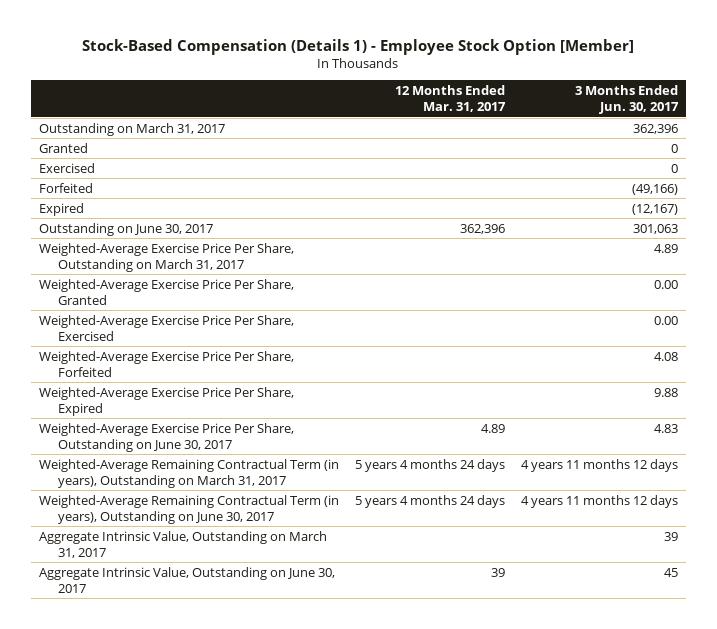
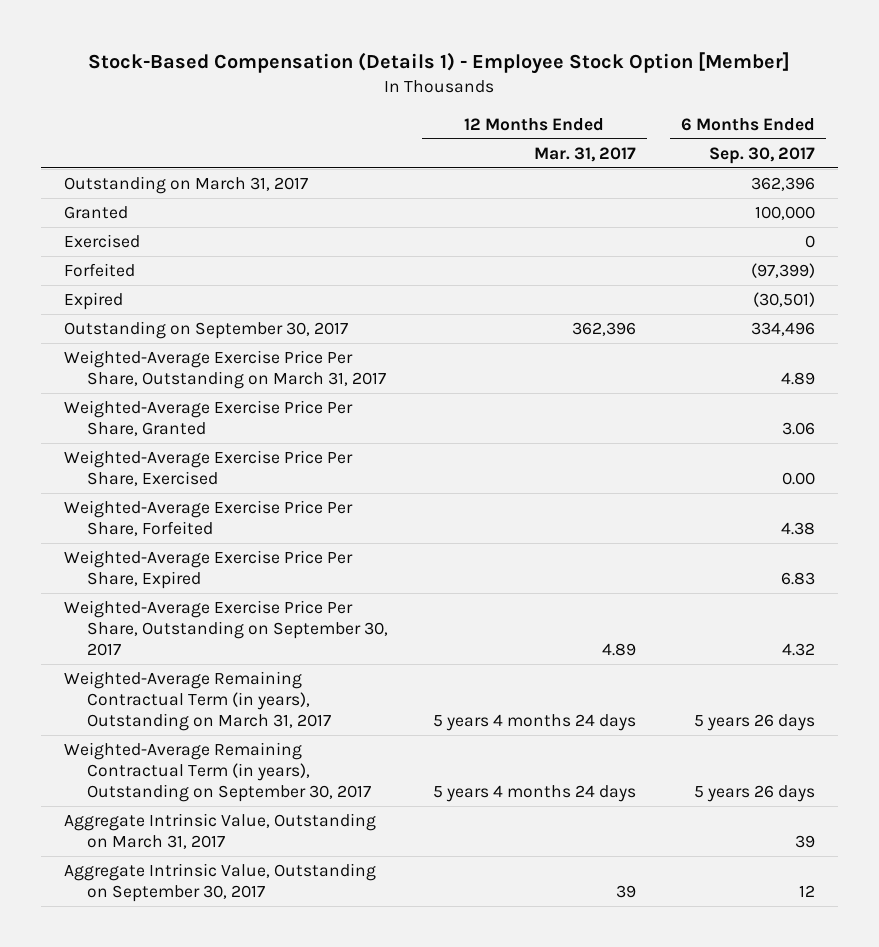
- | 12 Months Ended Mar. 31, 2017 | 3 Months Ended Jun. 30, 2017
+ | 12 Months Ended Mar. 31, 2017 | 6 Months Ended Sep. 30, 2017
- Outstanding on June 30, 2017 | 362,396 | 301,063
+ Outstanding on September 30, 2017 | 362,396 | 334,496
- Weighted-Average Exercise Price Per Share, Outstanding on June 30, 2017 | 4.89 | 4.83
+ Weighted-Average Exercise Price Per Share, Outstanding on September 30, 2017 | 4.89 | 4.32
- Weighted-Average Remaining Contractual Term (in years), Outstanding on June 30, 2017 | 5 years 4 months 24 days | 4 years 11 months 12 days
+ Weighted-Average Remaining Contractual Term (in years), Outstanding on September 30, 2017 | 5 years 4 months 24 days | 5 years 26 days
- Aggregate Intrinsic Value, Outstanding on June 30, 2017 | 39 | 45
+ Aggregate Intrinsic Value, Outstanding on September 30, 2017 | 39 | 12

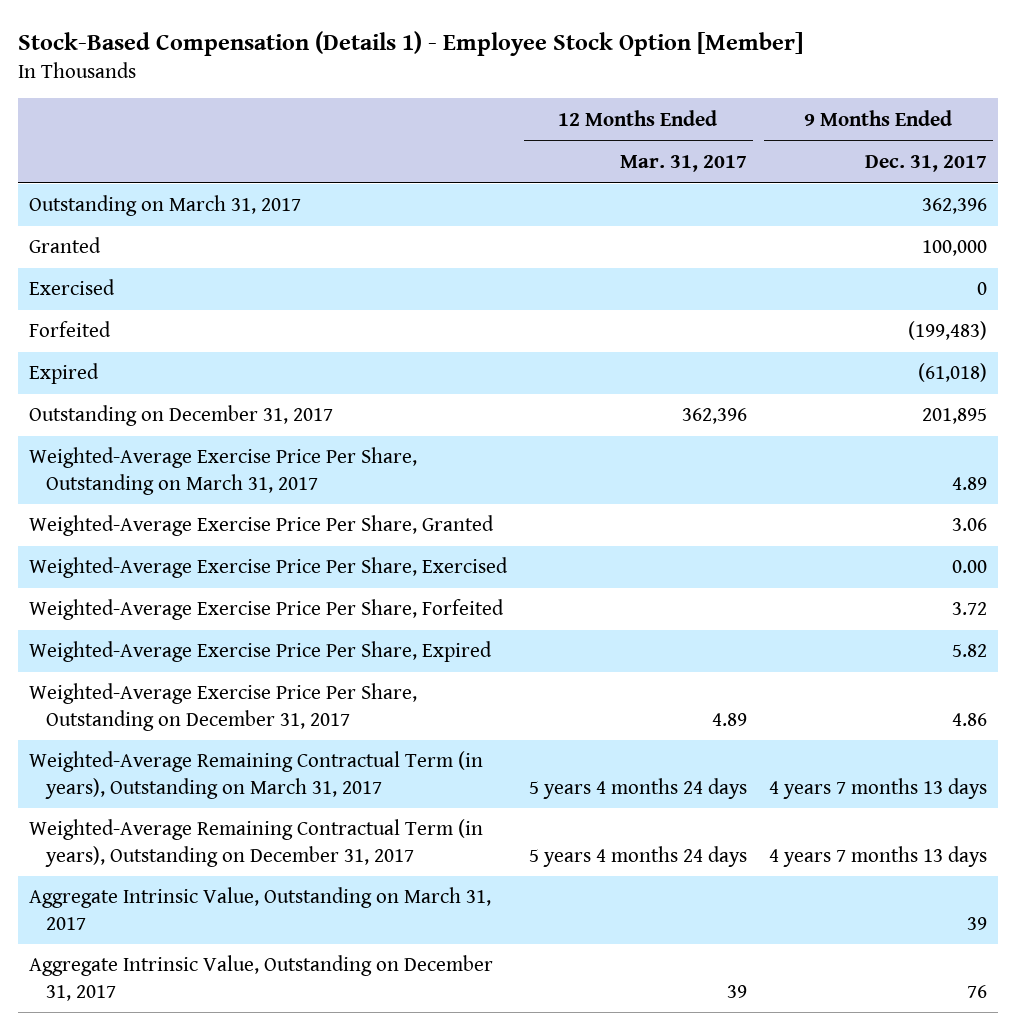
- | 12 Months Ended Mar. 31, 2017 | 6 Months Ended Sep. 30, 2017
+ | 12 Months Ended Mar. 31, 2017 | 9 Months Ended Dec. 31, 2017
- Outstanding on September 30, 2017 | 362,396 | 334,496
+ Outstanding on December 31, 2017 | 362,396 | 201,895
- Weighted-Average Exercise Price Per Share, Outstanding on September 30, 2017 | 4.89 | 4.32
+ Weighted-Average Exercise Price Per Share, Outstanding on December 31, 2017 | 4.89 | 4.86
- Weighted-Average Remaining Contractual Term (in years), Outstanding on September 30, 2017 | 5 years 4 months 24 days | 5 years 26 days
+ Weighted-Average Remaining Contractual Term (in years), Outstanding on December 31, 2017 | 5 years 4 months 24 days | 4 years 7 months 13 days
- Aggregate Intrinsic Value, Outstanding on September 30, 2017 | 39 | 12
+ Aggregate Intrinsic Value, Outstanding on December 31, 2017 | 39 | 76

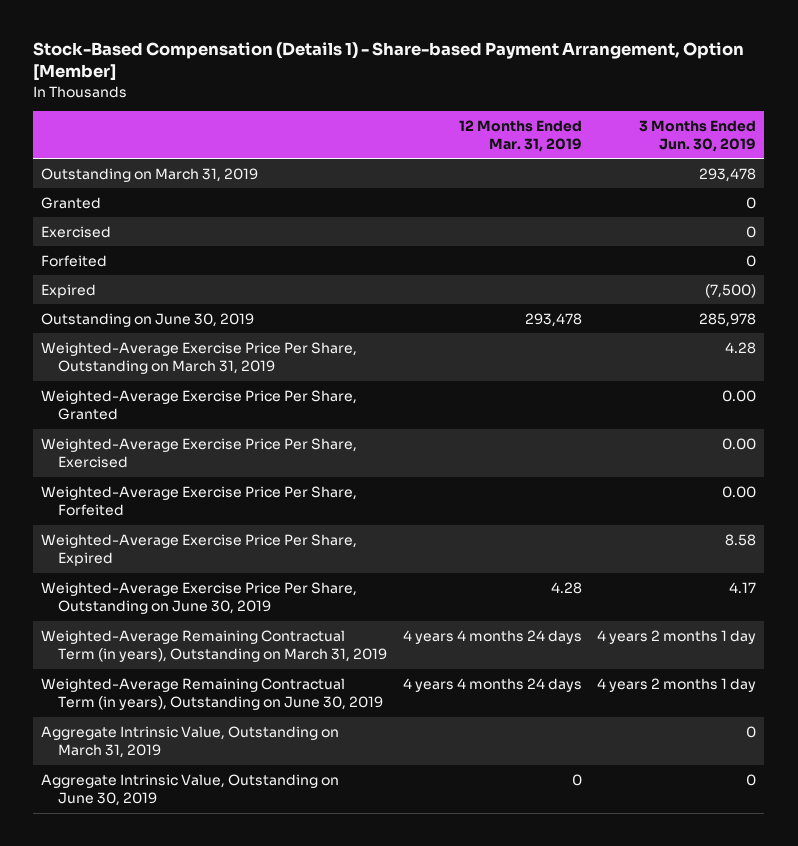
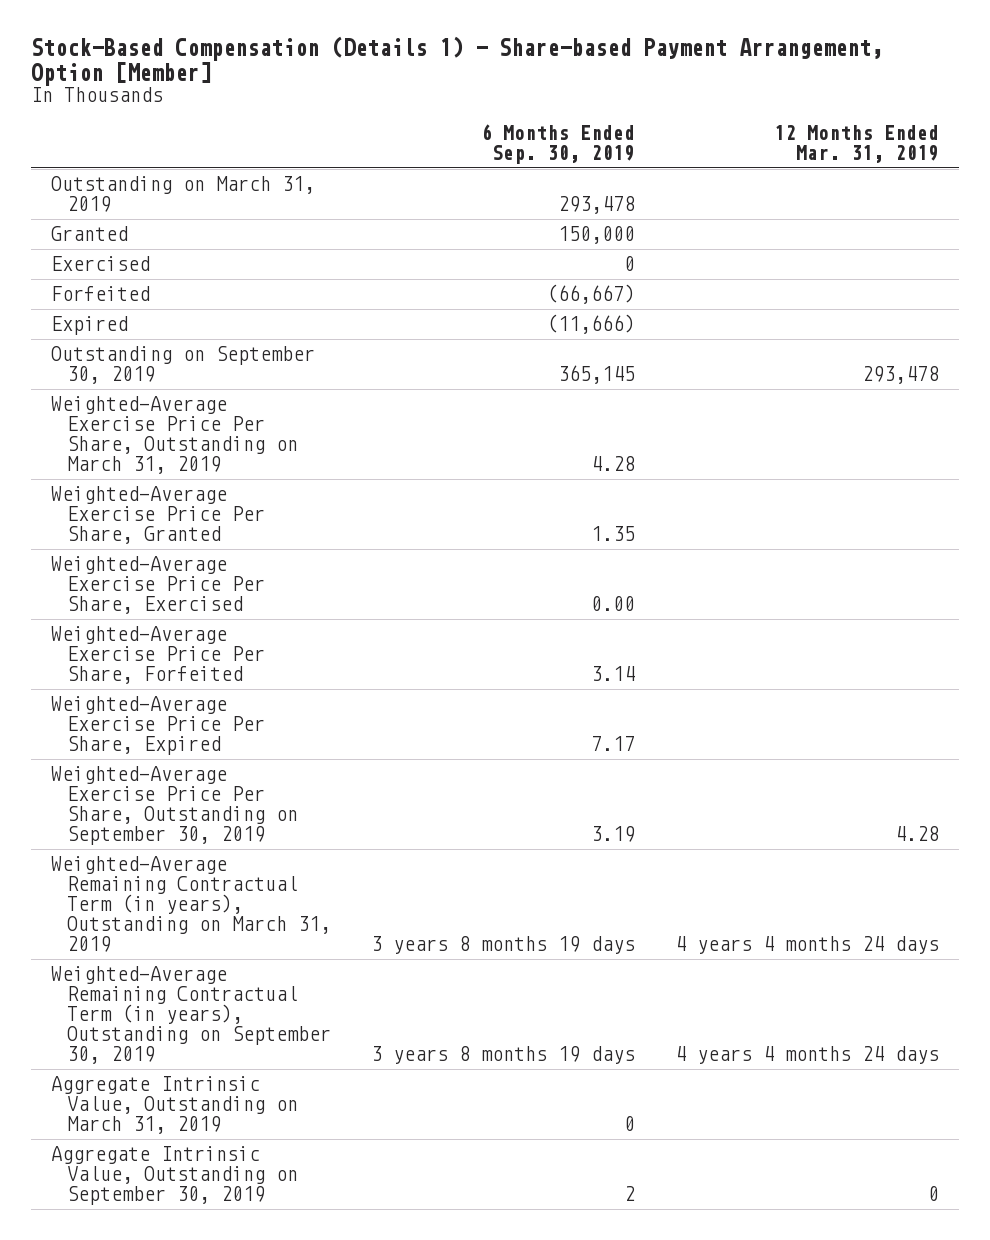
- | 12 Months Ended Mar. 31, 2019 | 3 Months Ended Jun. 30, 2019
+ | 6 Months Ended Sep. 30, 2019 | 12 Months Ended Mar. 31, 2019
- Outstanding on June 30, 2019 | 293,478 | 285,978
+ Outstanding on September 30, 2019 | 365,145 | 293,478
- Weighted-Average Exercise Price Per Share, Outstanding on June 30, 2019 | 4.28 | 4.17
+ Weighted-Average Exercise Price Per Share, Outstanding on September 30, 2019 | 3.19 | 4.28
- Weighted-Average Remaining Contractual Term (in years), Outstanding on June 30, 2019 | 4 years 4 months 24 days | 4 years 2 months 1 day
+ Weighted-Average Remaining Contractual Term (in years), Outstanding on September 30, 2019 | 3 years 8 months 19 days | 4 years 4 months 24 days
- Aggregate Intrinsic Value, Outstanding on June 30, 2019 | 0 | 0
+ Aggregate Intrinsic Value, Outstanding on September 30, 2019 | 2 | 0

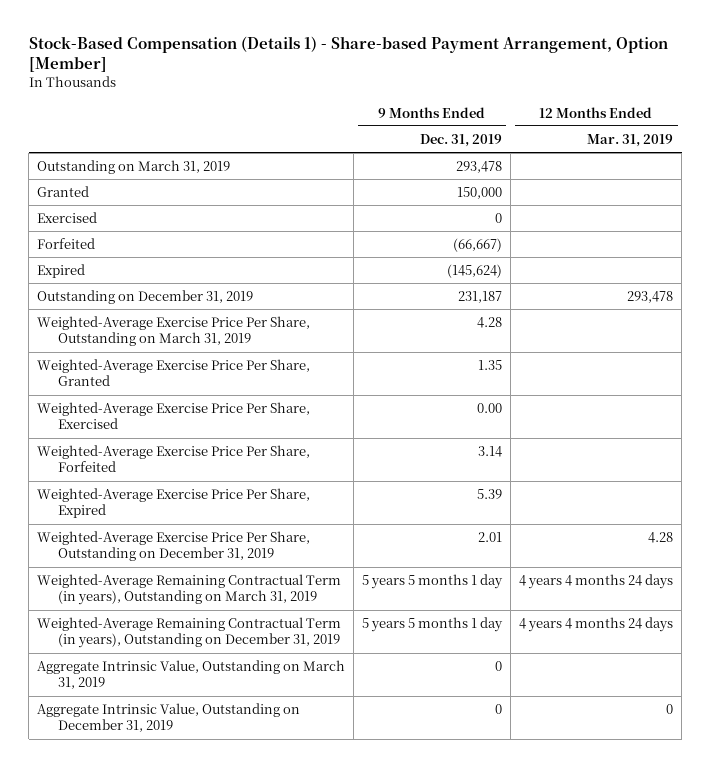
- | 6 Months Ended Sep. 30, 2019 | 12 Months Ended Mar. 31, 2019
+ | 9 Months Ended Dec. 31, 2019 | 12 Months Ended Mar. 31, 2019
- Outstanding on September 30, 2019 | 365,145 | 293,478
+ Outstanding on December 31, 2019 | 231,187 | 293,478
- Weighted-Average Exercise Price Per Share, Outstanding on September 30, 2019 | 3.19 | 4.28
+ Weighted-Average Exercise Price Per Share, Outstanding on December 31, 2019 | 2.01 | 4.28
- Weighted-Average Remaining Contractual Term (in years), Outstanding on September 30, 2019 | 3 years 8 months 19 days | 4 years 4 months 24 days
+ Weighted-Average Remaining Contractual Term (in years), Outstanding on December 31, 2019 | 5 years 5 months 1 day | 4 years 4 months 24 days
- Aggregate Intrinsic Value, Outstanding on September 30, 2019 | 2 | 0
+ Aggregate Intrinsic Value, Outstanding on December 31, 2019 | 0 | 0

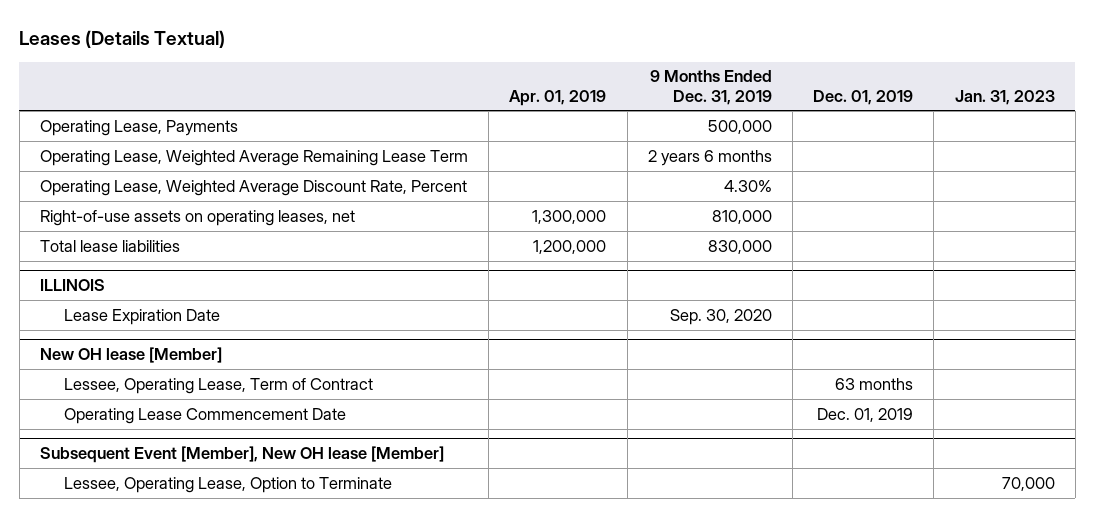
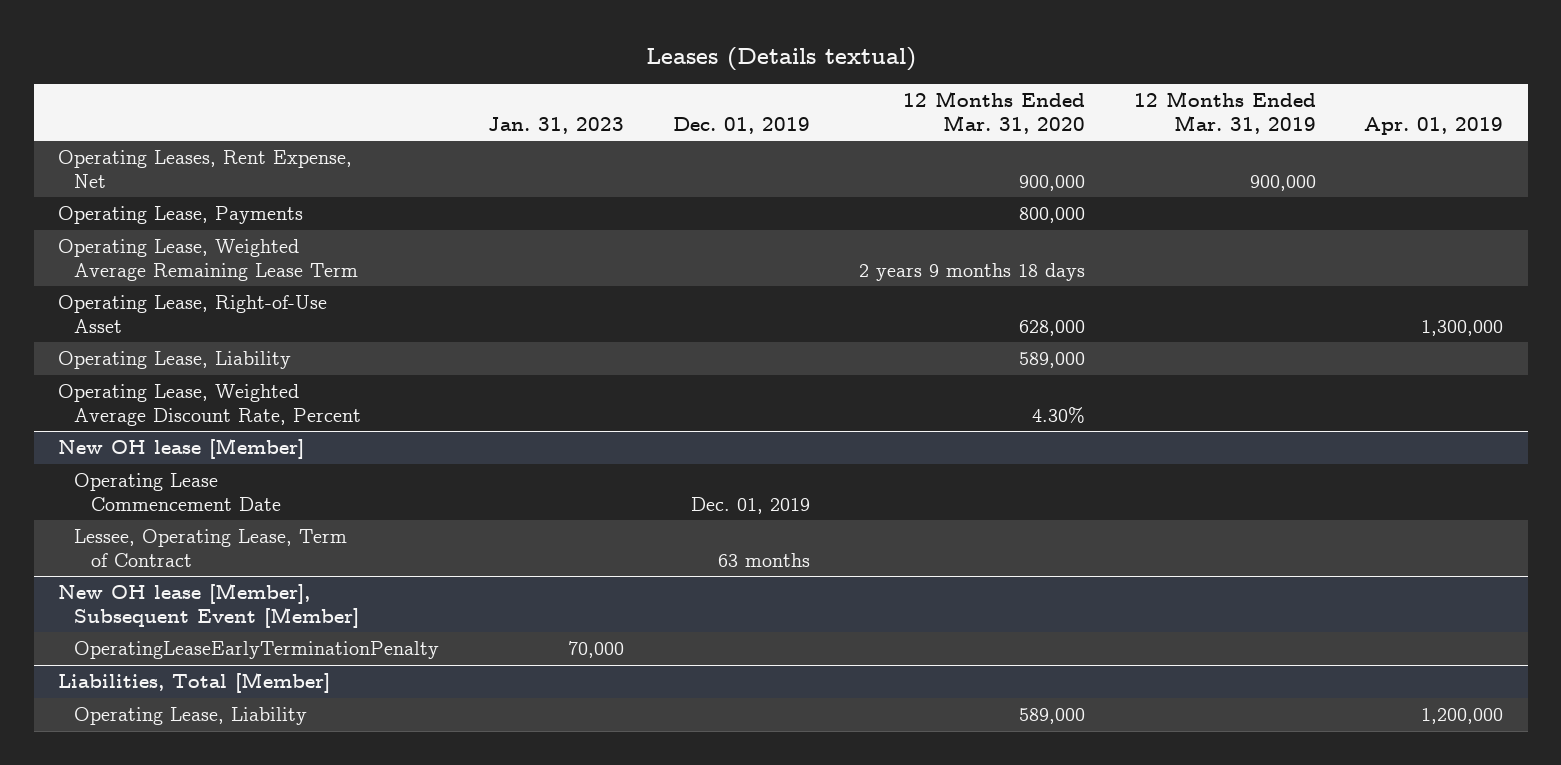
- Leases (Details Textual)
+ Leases (Details textual)
- | Apr. 01, 2019 | 9 Months Ended Dec. 31, 2019 | Dec. 01, 2019 | Jan. 31, 2023
+ | Jan. 31, 2023 | Dec. 01, 2019 | 12 Months Ended Mar. 31, 2020 | 12 Months Ended Mar. 31, 2019 | Apr. 01, 2019
+ Operating Leases, Rent Expense, Net | | | 900,000 | 900,000 |
+ Operating Lease, Right-of-Use Asset | | | 628,000 | | 1,300,000
+ Operating Lease, Liability | | | 589,000 | |
- Right-of-use assets on operating leases, net | 1,300,000 | 810,000 | |
- Total lease liabilities | 1,200,000 | 830,000 | |
- ILLINOIS
- Lease Expiration Date | | Sep. 30, 2020 | |
- Subsequent Event [Member], New OH lease [Member]
- Lessee, Operating Lease, Option to Terminate | | | | 70,000
@ New OH lease [Member]
moved down: Lessee, Operating Lease, Term of Contract | | 63 months | | |
+ New OH lease [Member], Subsequent Event [Member]
+ OperatingLeaseEarlyTerminationPenalty | 70,000 | | | |
+ Liabilities, Total [Member]
+ Operating Lease, Liability | | | 589,000 | | 1,200,000

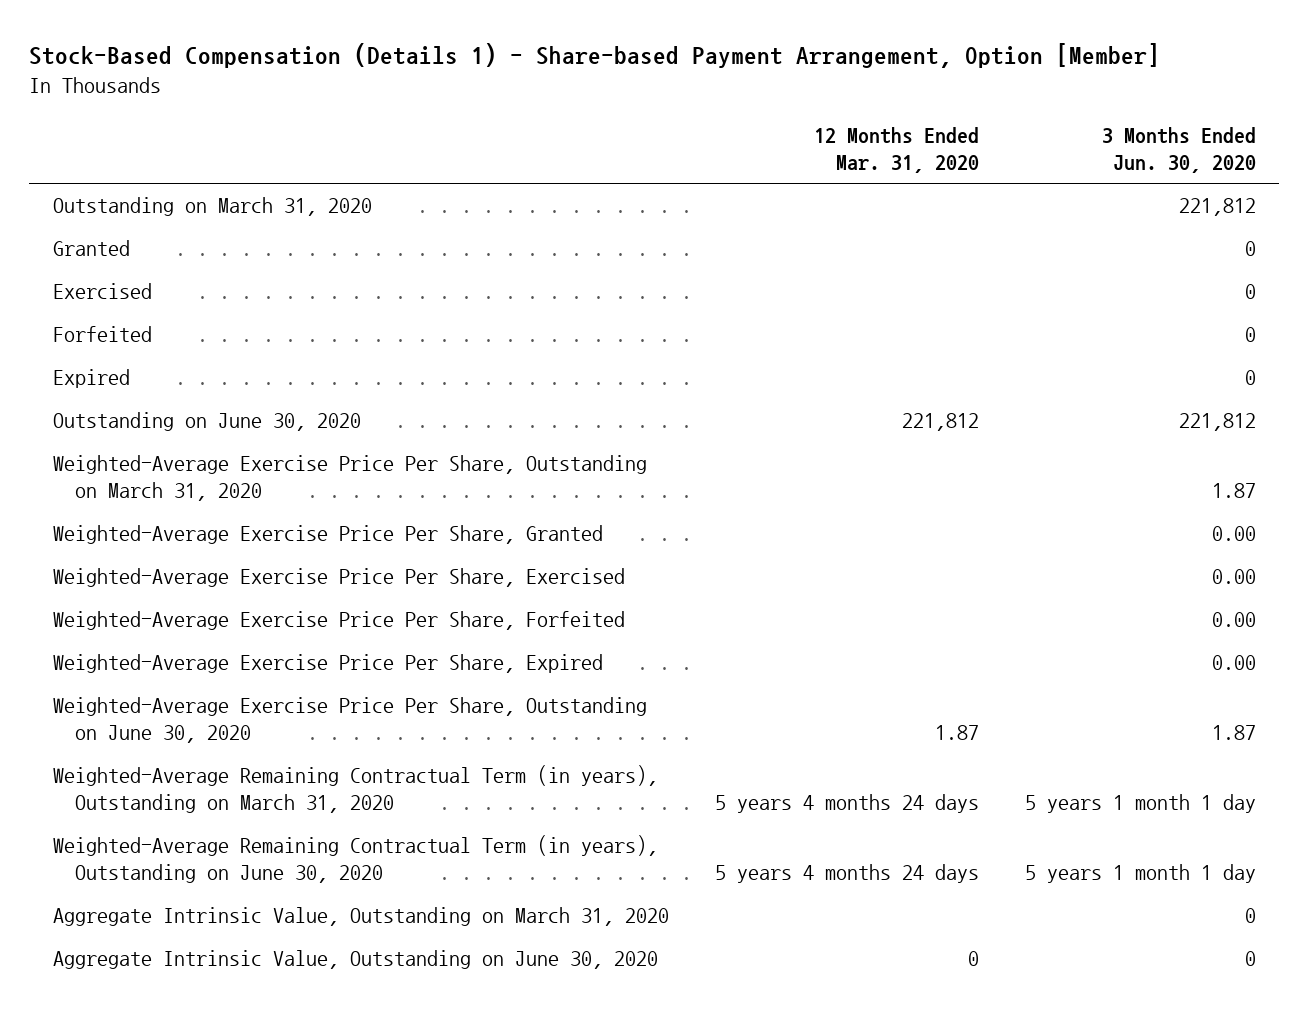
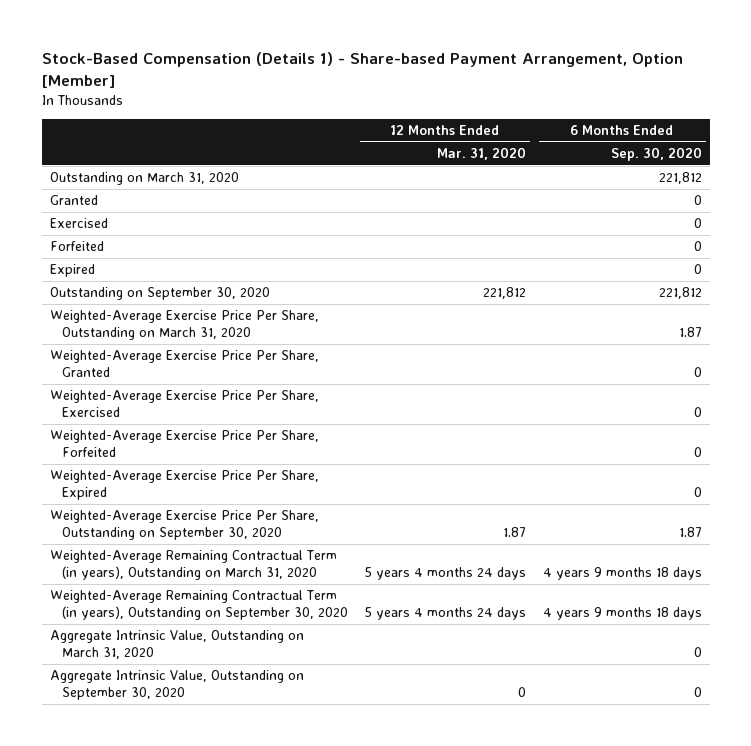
- | 12 Months Ended Mar. 31, 2020 | 3 Months Ended Jun. 30, 2020
+ | 12 Months Ended Mar. 31, 2020 | 6 Months Ended Sep. 30, 2020
- Outstanding on June 30, 2020 | 221,812 | 221,812
+ Outstanding on September 30, 2020 | 221,812 | 221,812
- Weighted-Average Exercise Price Per Share, Outstanding on June 30, 2020 | 1.87 | 1.87
+ Weighted-Average Exercise Price Per Share, Outstanding on September 30, 2020 | 1.87 | 1.87
- Weighted-Average Remaining Contractual Term (in years), Outstanding on June 30, 2020 | 5 years 4 months 24 days | 5 years 1 month 1 day
+ Weighted-Average Remaining Contractual Term (in years), Outstanding on September 30, 2020 | 5 years 4 months 24 days | 4 years 9 months 18 days
- Aggregate Intrinsic Value, Outstanding on June 30, 2020 | 0 | 0
+ Aggregate Intrinsic Value, Outstanding on September 30, 2020 | 0 | 0

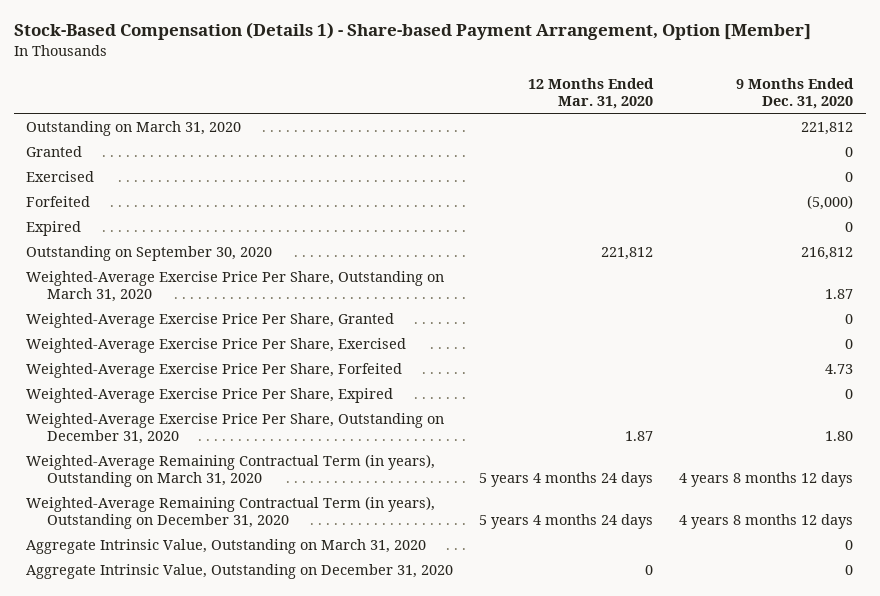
- | 12 Months Ended Mar. 31, 2020 | 6 Months Ended Sep. 30, 2020
+ | 12 Months Ended Mar. 31, 2020 | 9 Months Ended Dec. 31, 2020
- Weighted-Average Exercise Price Per Share, Outstanding on September 30, 2020 | 1.87 | 1.87
+ Weighted-Average Exercise Price Per Share, Outstanding on December 31, 2020 | 1.87 | 1.80
- Weighted-Average Remaining Contractual Term (in years), Outstanding on September 30, 2020 | 5 years 4 months 24 days | 4 years 9 months 18 days
+ Weighted-Average Remaining Contractual Term (in years), Outstanding on December 31, 2020 | 5 years 4 months 24 days | 4 years 8 months 12 days
- Aggregate Intrinsic Value, Outstanding on September 30, 2020 | 0 | 0
+ Aggregate Intrinsic Value, Outstanding on December 31, 2020 | 0 | 0

